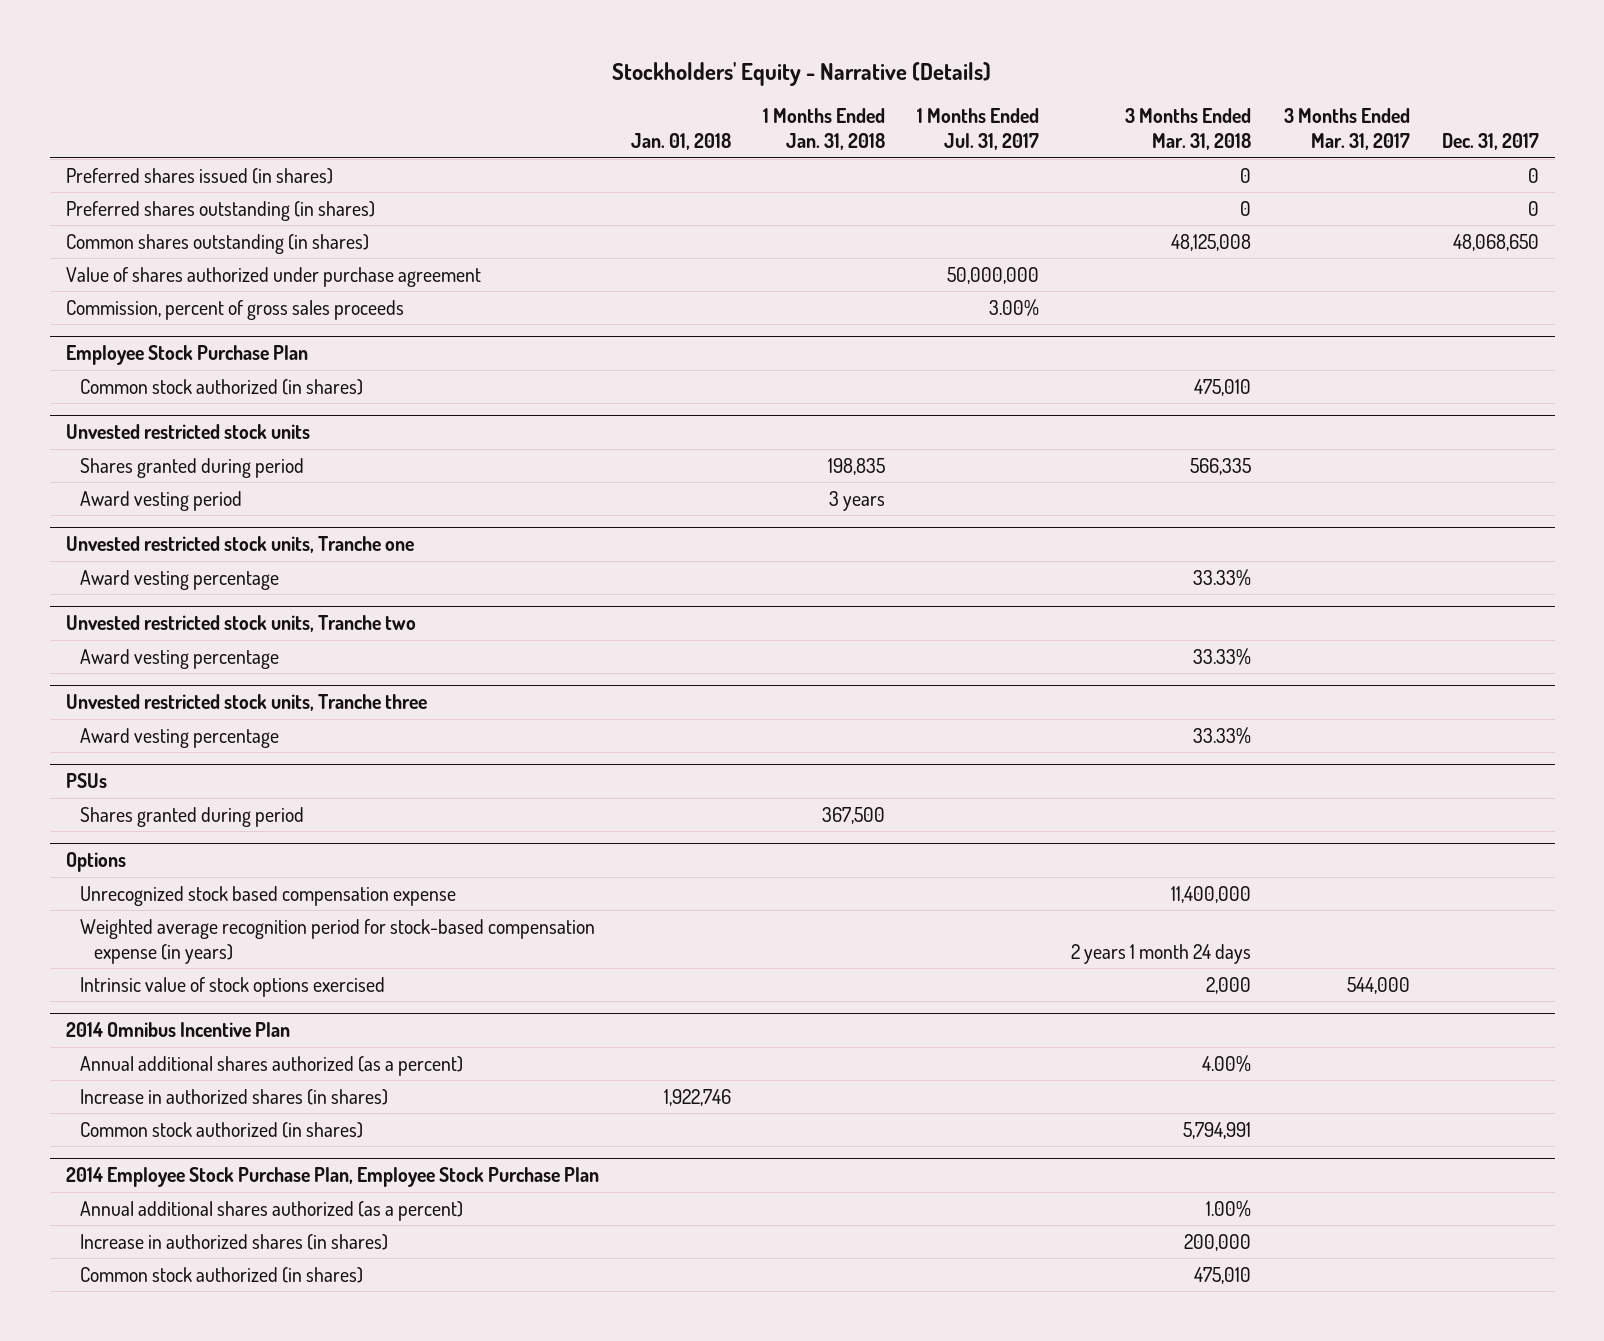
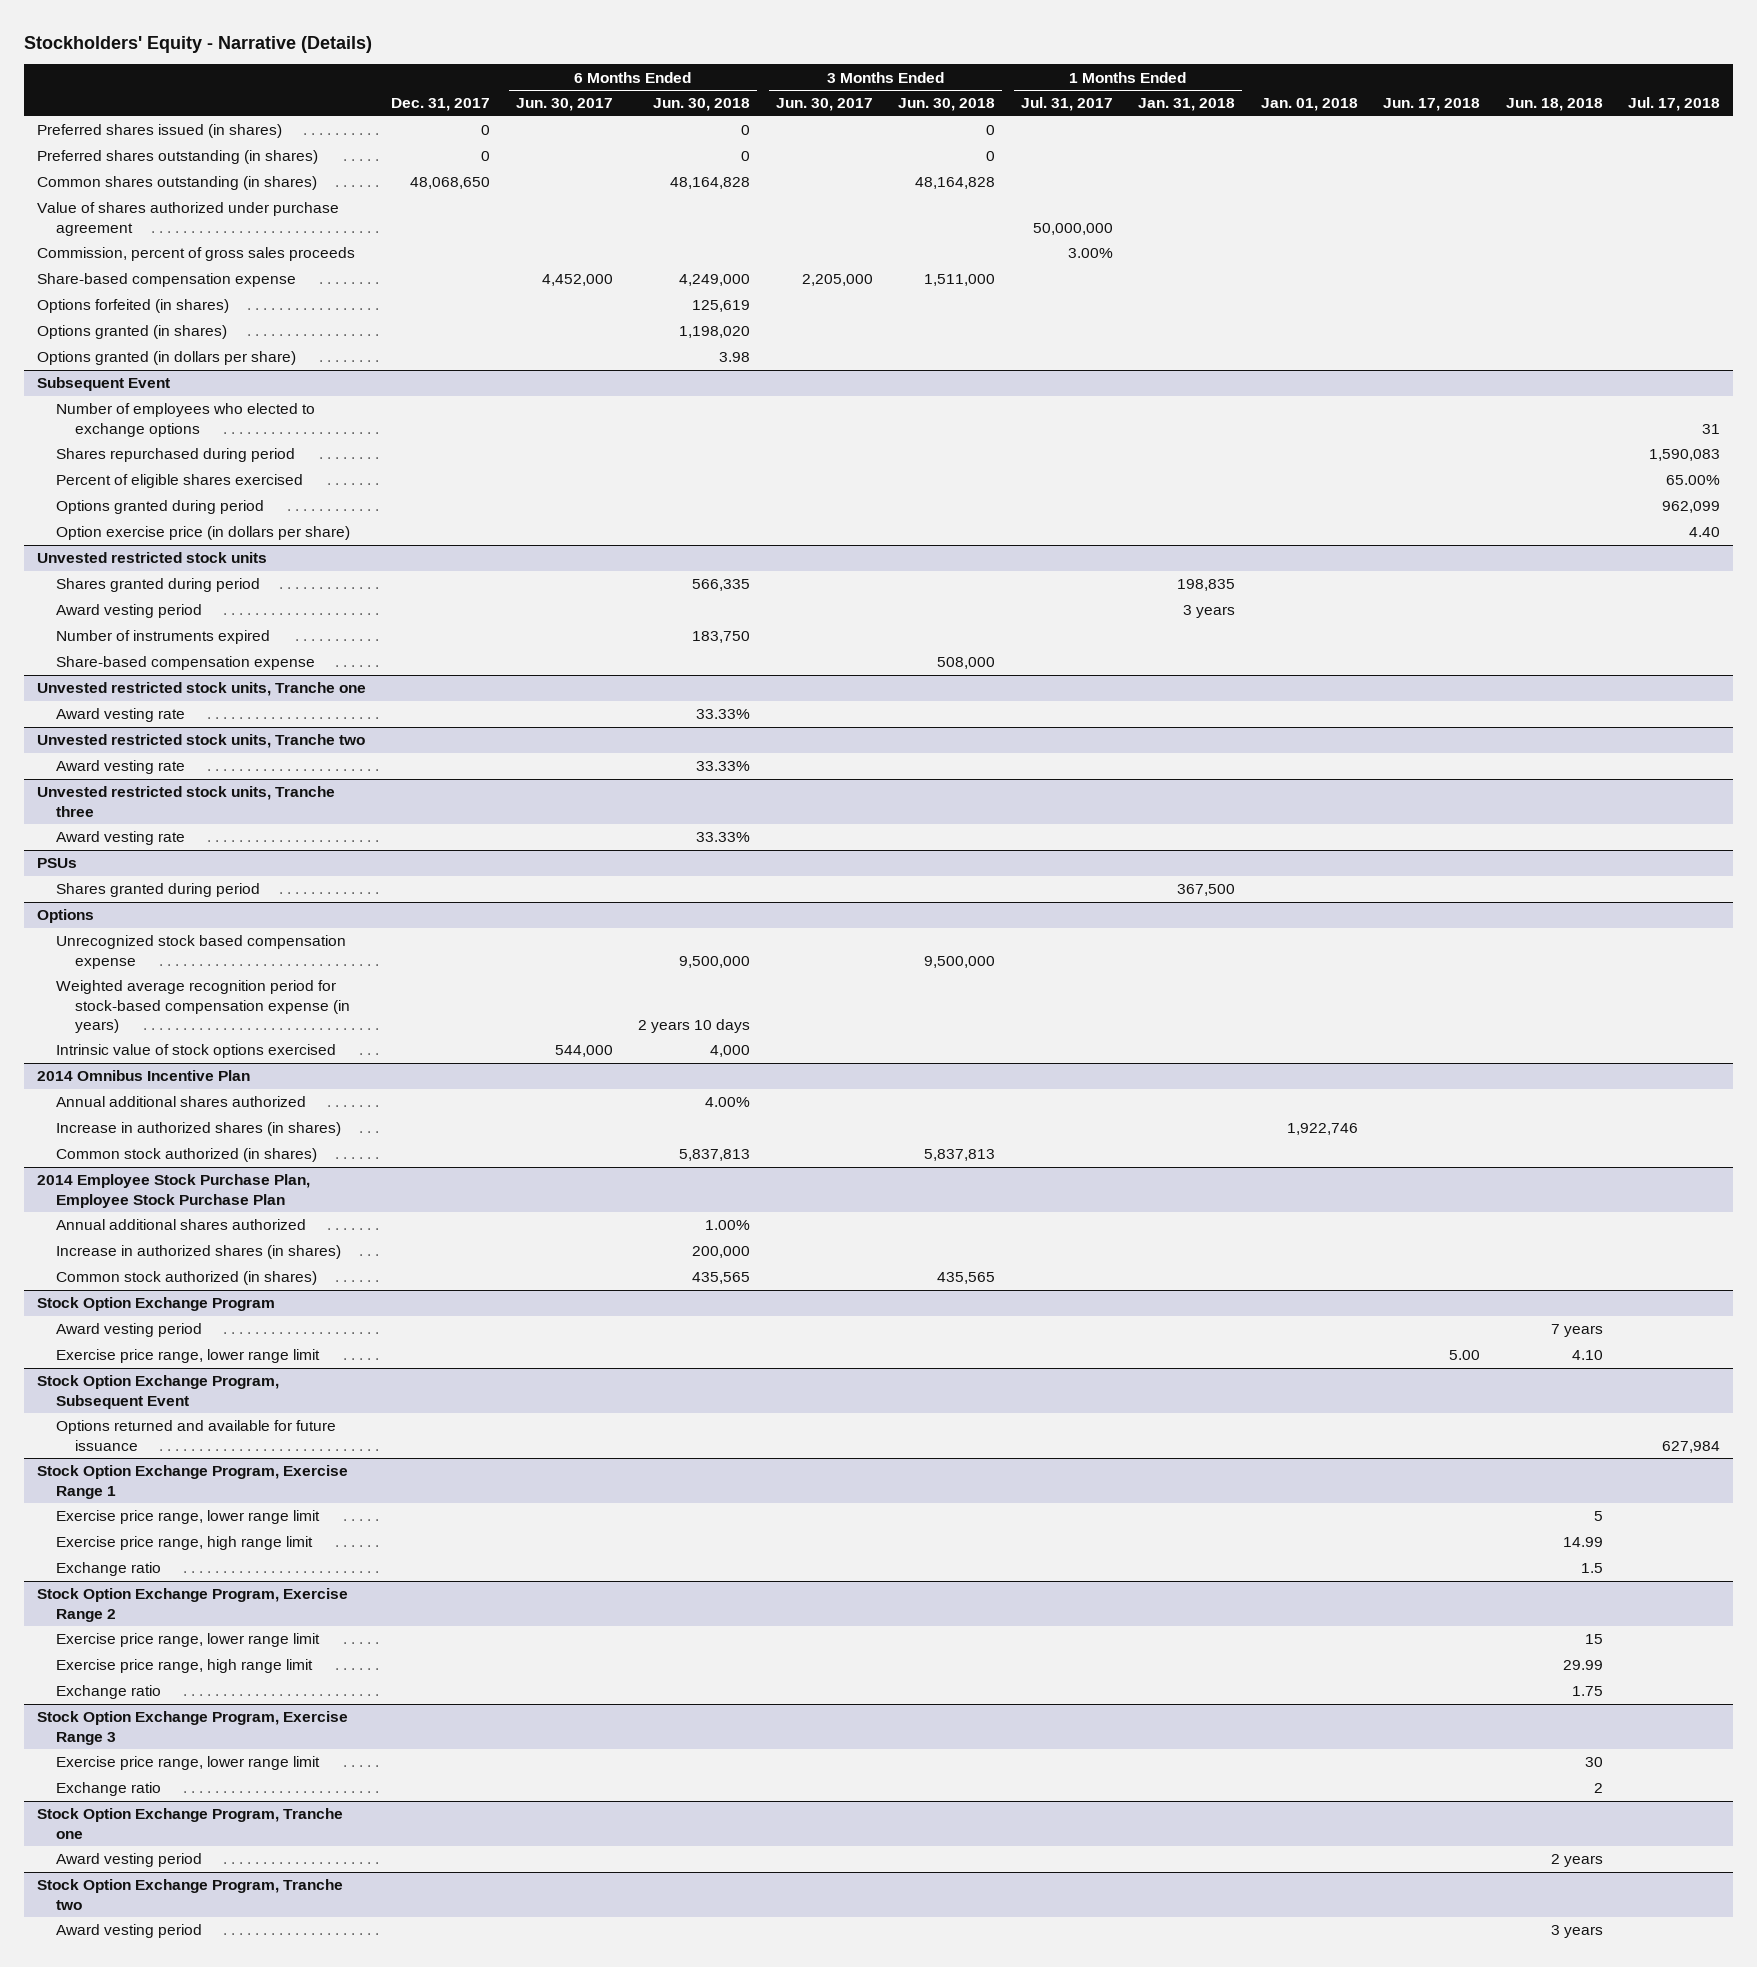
- | Jan. 01, 2018 | 1 Months Ended Jan. 31, 2018 | 1 Months Ended Jul. 31, 2017 | 3 Months Ended Mar. 31, 2018 | 3 Months Ended Mar. 31, 2017 | Dec. 31, 2017
+ | Dec. 31, 2017 | 6 Months Ended Jun. 30, 2017 | 6 Months Ended Jun. 30, 2018 | 3 Months Ended Jun. 30, 2017 | 3 Months Ended Jun. 30, 2018 | 1 Months Ended Jul. 31, 2017 | 1 Months Ended Jan. 31, 2018 | Jan. 01, 2018 | Jun. 17, 2018 | Jun. 18, 2018 | Jul. 17, 2018
- Employee Stock Purchase Plan
- Common stock authorized (in shares) | | | | 475,010 | |
+ Share-based compensation expense | | 4,452,000 | 4,249,000 | 2,205,000 | 1,511,000 | | | | | |
+ Options forfeited (in shares) | | | 125,619 | | | | | | | |
+ Options granted (in shares) | | | 1,198,020 | | | | | | | |
+ Options granted (in dollars per share) | | | 3.98 | | | | | | | |
+ Subsequent Event
+ Number of employees who elected to exchange options | | | | | | | | | | | 31
+ Shares repurchased during period | | | | | | | | | | | 1,590,083
+ Percent of eligible shares exercised | | | | | | | | | | | 65.00%
+ Options granted during period | | | | | | | | | | | 962,099
+ Option exercise price (in dollars per share) | | | | | | | | | | | 4.40
@ Unvested restricted stock units
+ Number of instruments expired | | | 183,750 | | | | | | | |
+ Share-based compensation expense | | | | | 508,000 | | | | | |
@ Unvested restricted stock units, Tranche one
- Award vesting percentage | | | | 33.33% | |
+ Award vesting rate | | | 33.33% | | | | | | | |
@ Unvested restricted stock units, Tranche two
- Award vesting percentage | | | | 33.33% | |
+ Award vesting rate | | | 33.33% | | | | | | | |
@ Unvested restricted stock units, Tranche three
- Award vesting percentage | | | | 33.33% | |
+ Award vesting rate | | | 33.33% | | | | | | | |
@ 2014 Omnibus Incentive Plan
- Annual additional shares authorized (as a percent) | | | | 4.00% | |
+ Annual additional shares authorized | | | 4.00% | | | | | | | |
@ 2014 Employee Stock Purchase Plan, Employee Stock Purchase Plan
- Annual additional shares authorized (as a percent) | | | | 1.00% | |
+ Annual additional shares authorized | | | 1.00% | | | | | | | |
+ Stock Option Exchange Program
+ Award vesting period | | | | | | | | | | 7 years |
+ Exercise price range, lower range limit | | | | | | | | | 5.00 | 4.10 |
+ Stock Option Exchange Program, Subsequent Event
+ Options returned and available for future issuance | | | | | | | | | | | 627,984
+ Stock Option Exchange Program, Exercise Range 1
+ Exercise price range, lower range limit | | | | | | | | | | 5 |
+ Exercise price range, high range limit | | | | | | | | | | 14.99 |
+ Exchange ratio | | | | | | | | | | 1.5 |
+ Stock Option Exchange Program, Exercise Range 2
+ Exercise price range, lower range limit | | | | | | | | | | 15 |
+ Exercise price range, high range limit | | | | | | | | | | 29.99 |
+ Exchange ratio | | | | | | | | | | 1.75 |
+ Stock Option Exchange Program, Exercise Range 3
+ Exercise price range, lower range limit | | | | | | | | | | 30 |
+ Exchange ratio | | | | | | | | | | 2 |
+ Stock Option Exchange Program, Tranche one
+ Award vesting period | | | | | | | | | | 2 years |
+ Stock Option Exchange Program, Tranche two
+ Award vesting period | | | | | | | | | | 3 years |

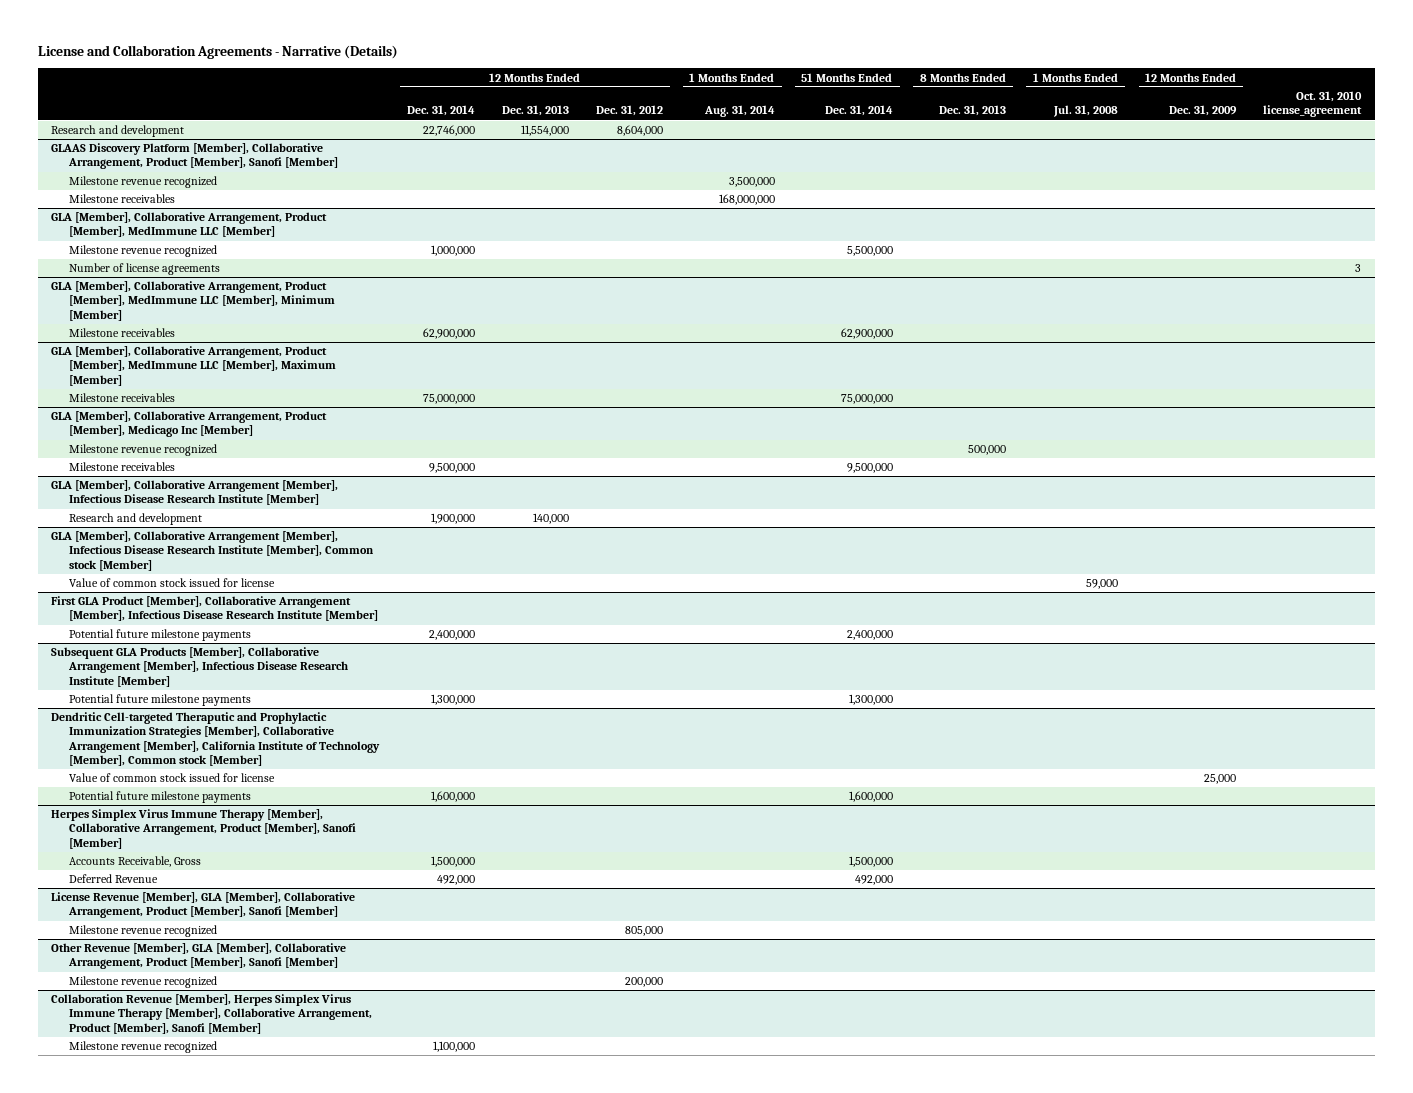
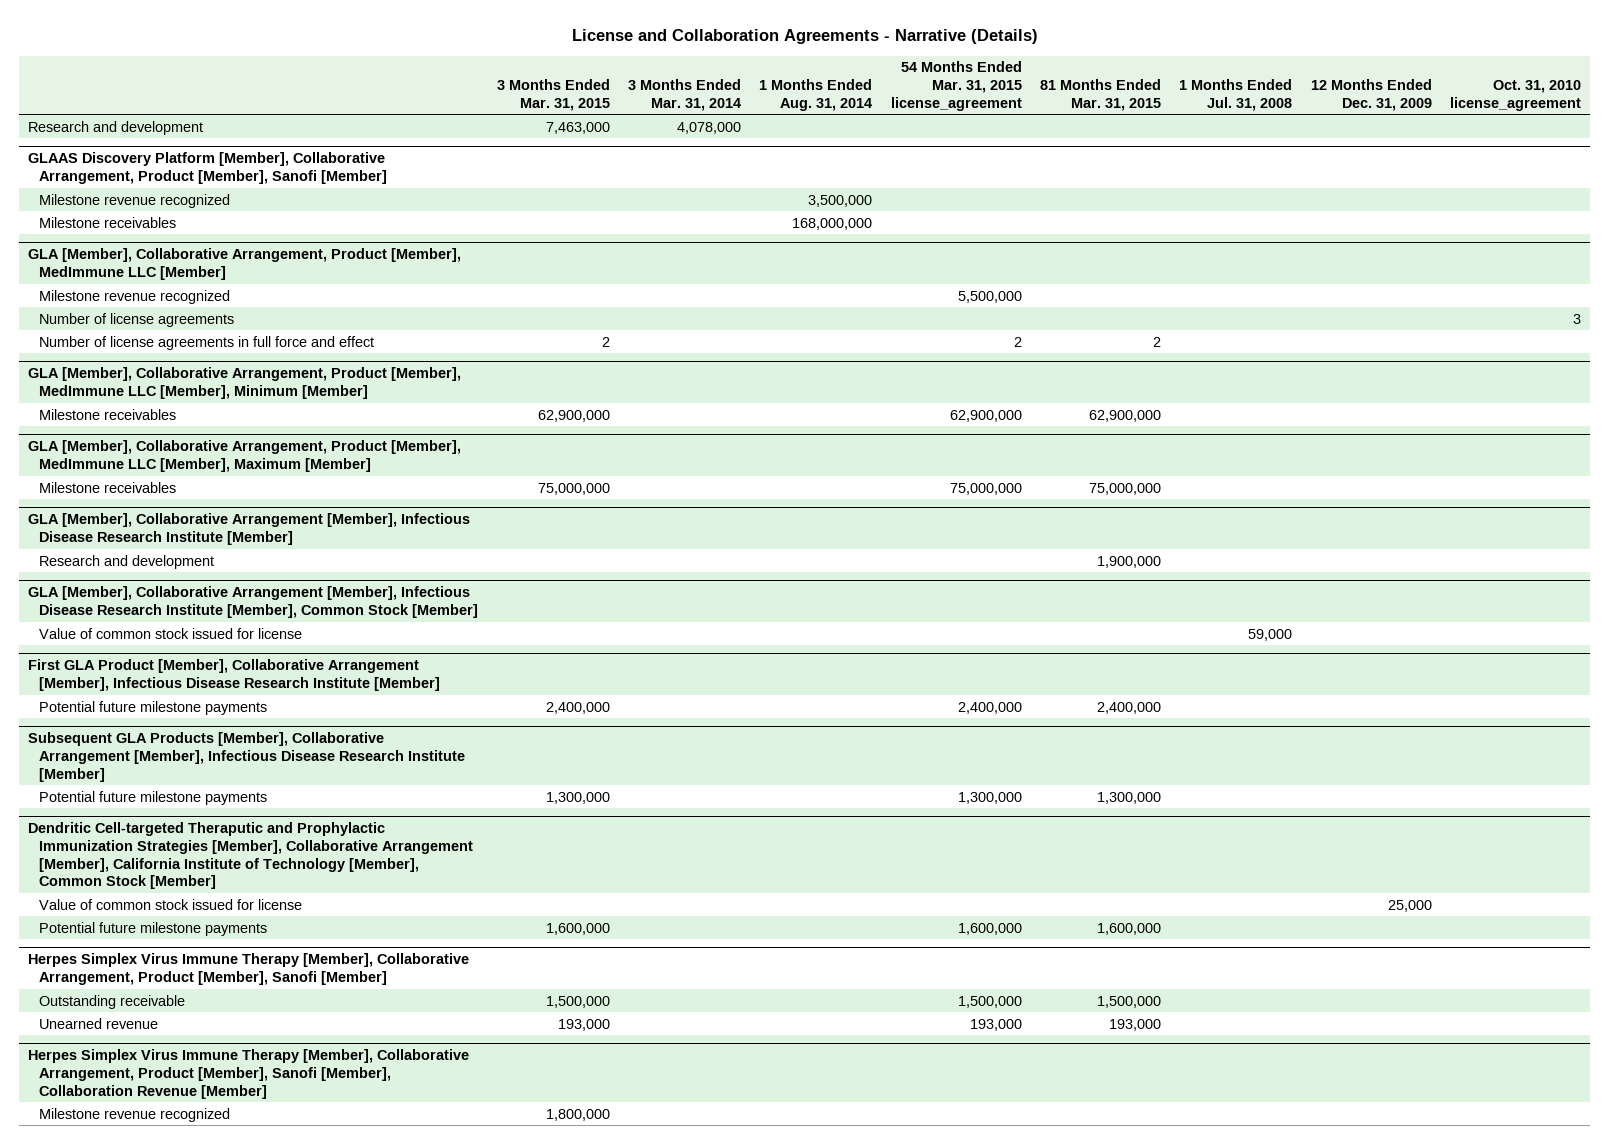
- | 12 Months Ended Dec. 31, 2014 | 12 Months Ended Dec. 31, 2013 | 12 Months Ended Dec. 31, 2012 | 1 Months Ended Aug. 31, 2014 | 51 Months Ended Dec. 31, 2014 | 8 Months Ended Dec. 31, 2013 | 1 Months Ended Jul. 31, 2008 | 12 Months Ended Dec. 31, 2009 | Oct. 31, 2010 license_agreement
+ | 3 Months Ended Mar. 31, 2015 | 3 Months Ended Mar. 31, 2014 | 1 Months Ended Aug. 31, 2014 | 54 Months Ended Mar. 31, 2015 license_agreement | 81 Months Ended Mar. 31, 2015 | 1 Months Ended Jul. 31, 2008 | 12 Months Ended Dec. 31, 2009 | Oct. 31, 2010 license_agreement
@ GLA [Member], Collaborative Arrangement, Product [Member], MedImmune LLC [Member]
+ Number of license agreements in full force and effect | 2 | | | 2 | 2 | | |
- GLA [Member], Collaborative Arrangement, Product [Member], Medicago Inc [Member]
- Milestone revenue recognized | | | | | | 500,000 | | |
- Milestone receivables | 9,500,000 | | | | 9,500,000 | | | |
- GLA [Member], Collaborative Arrangement [Member], Infectious Disease Research Institute [Member], Common stock [Member]
+ GLA [Member], Collaborative Arrangement [Member], Infectious Disease Research Institute [Member], Common Stock [Member]
- Dendritic Cell-targeted Theraputic and Prophylactic Immunization Strategies [Member], Collaborative Arrangement [Member], California Institute of Technology [Member], Common stock [Member]
+ Dendritic Cell-targeted Theraputic and Prophylactic Immunization Strategies [Member], Collaborative Arrangement [Member], California Institute of Technology [Member], Common Stock [Member]
@ Herpes Simplex Virus Immune Therapy [Member], Collaborative Arrangement, Product [Member], Sanofi [Member]
- Accounts Receivable, Gross | 1,500,000 | | | | 1,500,000 | | | |
- Deferred Revenue | 492,000 | | | | 492,000 | | | |
- License Revenue [Member], GLA [Member], Collaborative Arrangement, Product [Member], Sanofi [Member]
- Milestone revenue recognized | | | 805,000 | | | | | |
- Other Revenue [Member], GLA [Member], Collaborative Arrangement, Product [Member], Sanofi [Member]
- Milestone revenue recognized | | | 200,000 | | | | | |
- Collaboration Revenue [Member], Herpes Simplex Virus Immune Therapy [Member], Collaborative Arrangement, Product [Member], Sanofi [Member]
@ Herpes Simplex Virus Immune Therapy [Member], Collaborative Arrangement, Product [Member], Sanofi [Member]
+ Outstanding receivable | 1,500,000 | | | 1,500,000 | 1,500,000 | | |
+ Unearned revenue | 193,000 | | | 193,000 | 193,000 | | |
+ Herpes Simplex Virus Immune Therapy [Member], Collaborative Arrangement, Product [Member], Sanofi [Member], Collaboration Revenue [Member]

